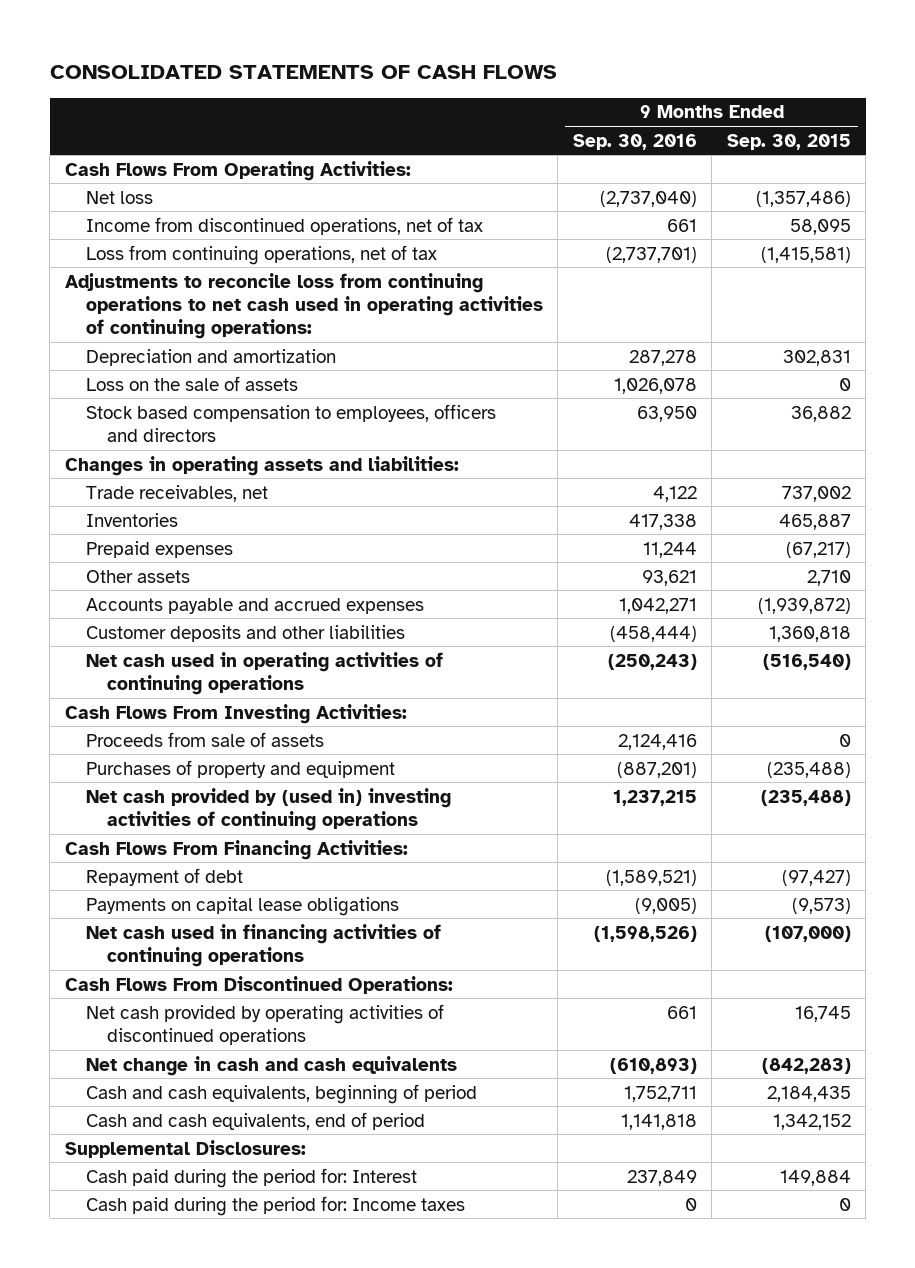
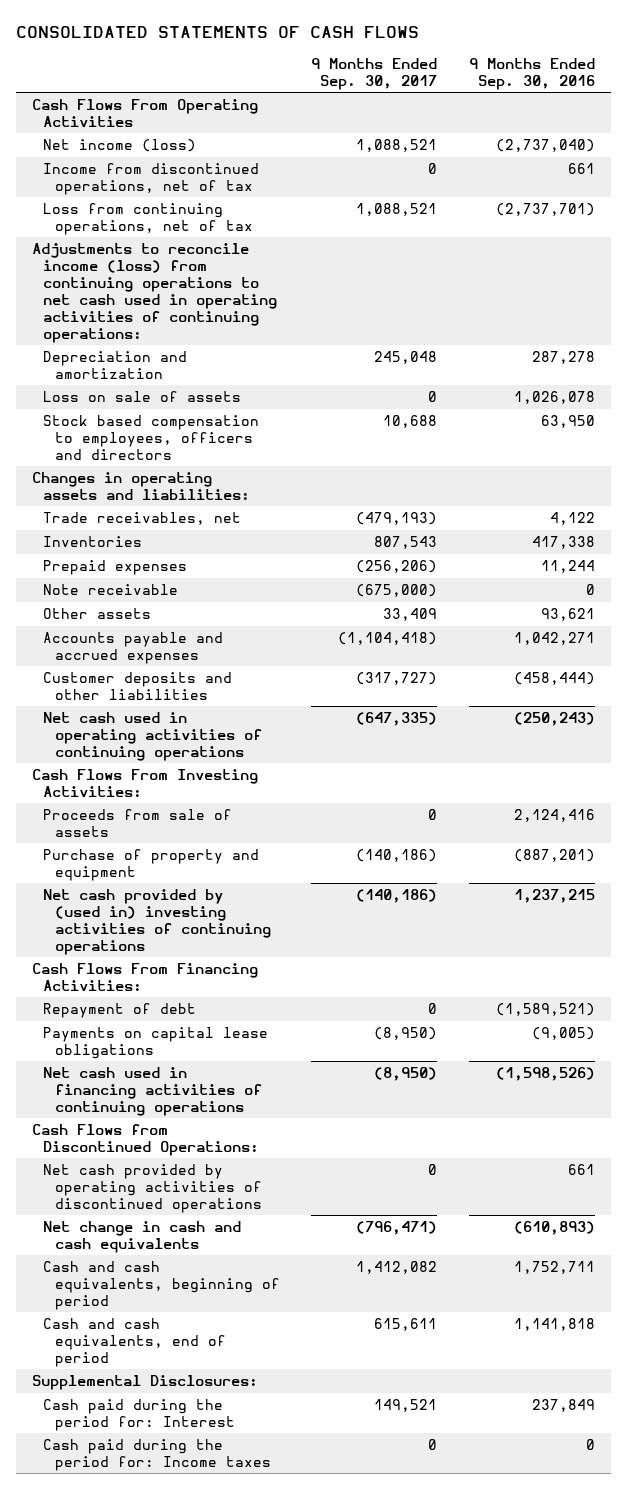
- | 9 Months Ended Sep. 30, 2016 | 9 Months Ended Sep. 30, 2015
+ | 9 Months Ended Sep. 30, 2017 | 9 Months Ended Sep. 30, 2016
- Cash Flows From Operating Activities:
- Net loss | (2,737,040) | (1,357,486)
+ Cash Flows From Operating Activities
+ Net income (loss) | 1,088,521 | (2,737,040)
- Adjustments to reconcile loss from continuing operations to net cash used in operating activities of continuing operations:
+ Adjustments to reconcile income (loss) from continuing operations to net cash used in operating activities of continuing operations:
- Loss on the sale of assets | 1,026,078 | 0
+ Loss on sale of assets | 0 | 1,026,078
+ Note receivable | (675,000) | 0
- Purchases of property and equipment | (887,201) | (235,488)
+ Purchase of property and equipment | (140,186) | (887,201)
- Cash Flows From Discontinued Operations:
+ Cash Flows from Discontinued Operations:

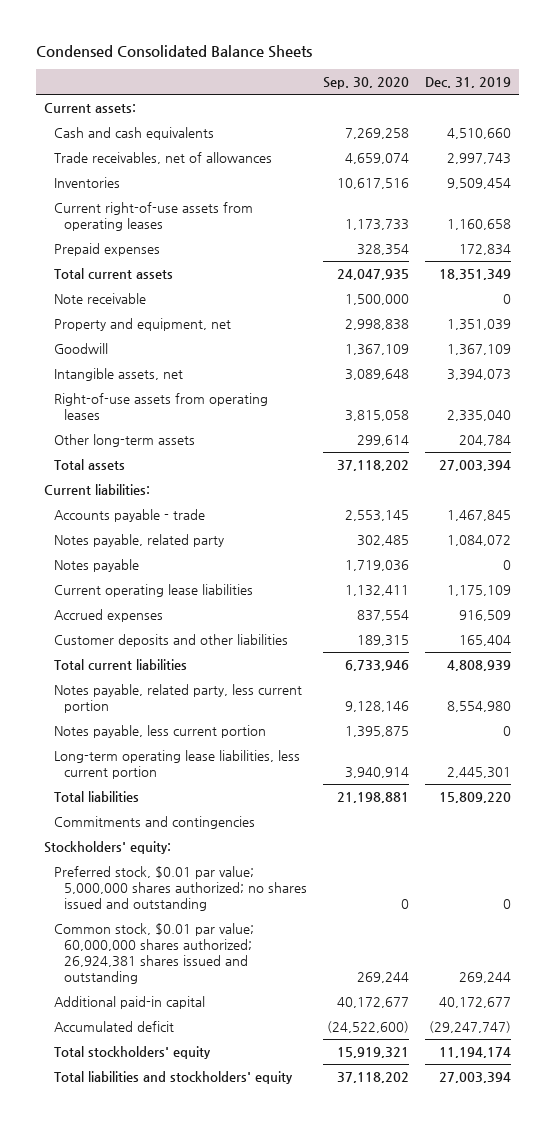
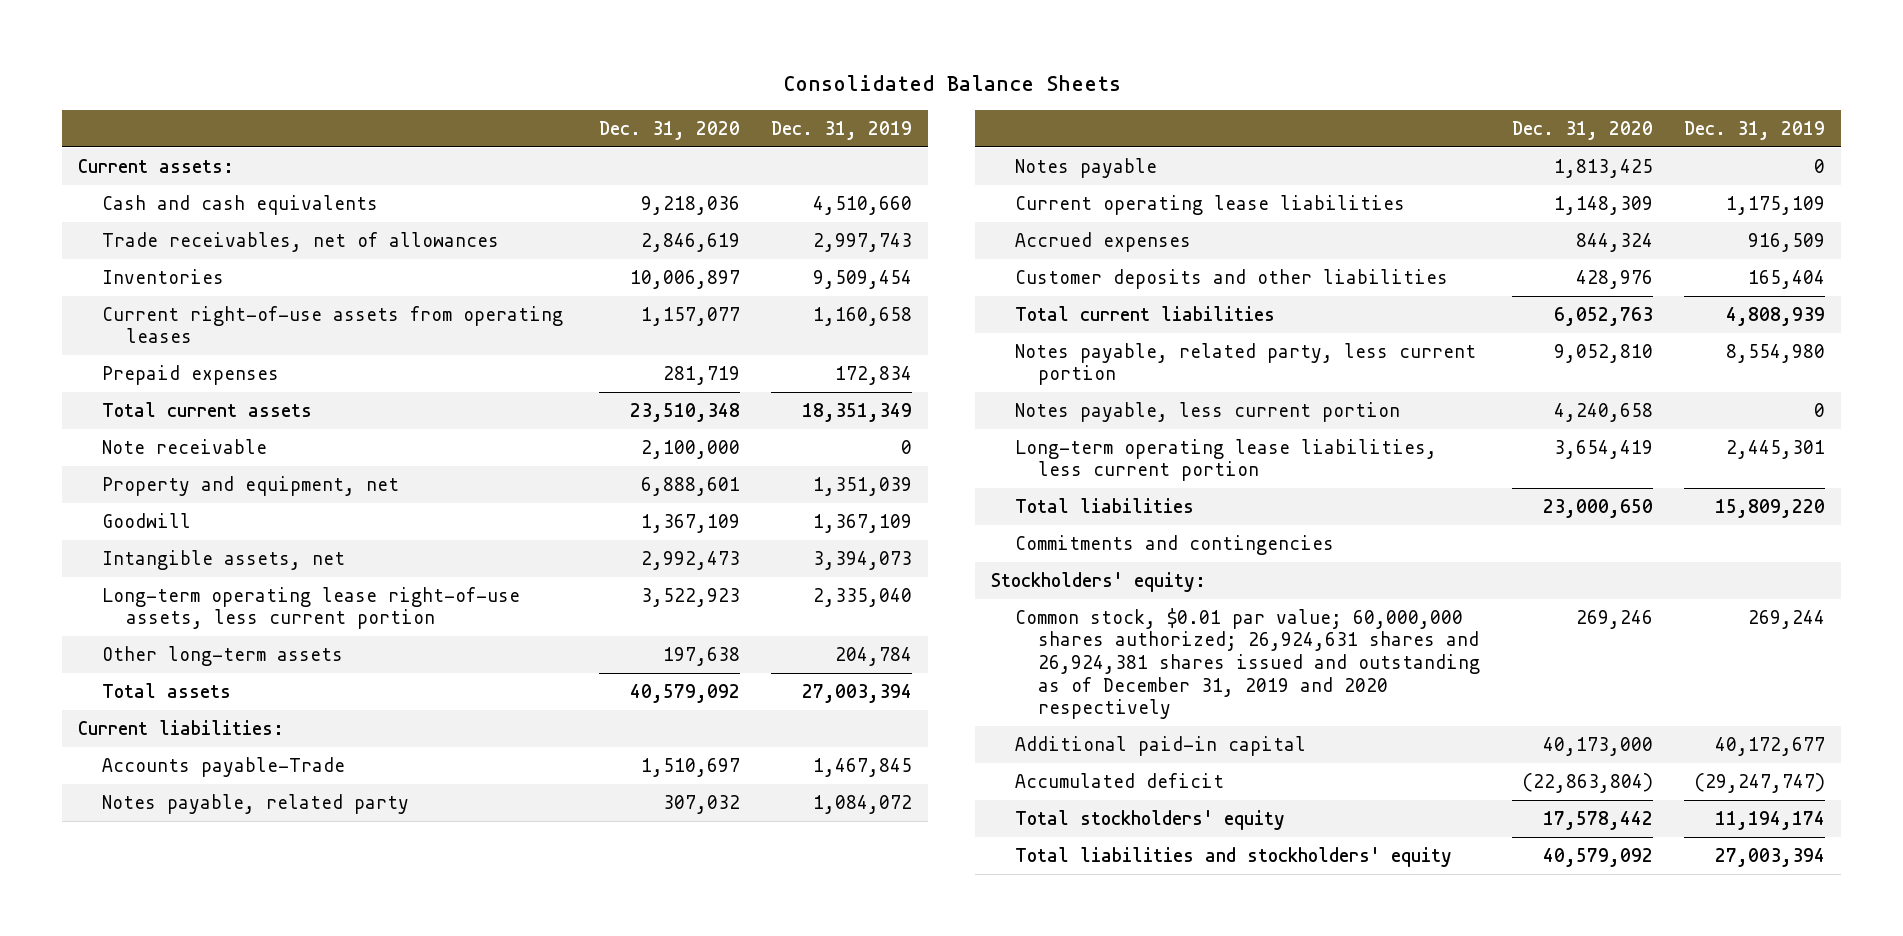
- Condensed Consolidated Balance Sheets
+ Consolidated Balance Sheets
- | Sep. 30, 2020 | Dec. 31, 2019
+ | Dec. 31, 2020 | Dec. 31, 2019
- Right-of-use assets from operating leases | 3,815,058 | 2,335,040
+ Long-term operating lease right-of-use assets, less current portion | 3,522,923 | 2,335,040
- Accounts payable - trade | 2,553,145 | 1,467,845
+ Accounts payable-Trade | 1,510,697 | 1,467,845
- Preferred stock, $0.01 par value; 5,000,000 shares authorized; no shares issued and outstanding | 0 | 0
- Common stock, $0.01 par value; 60,000,000 shares authorized; 26,924,381 shares issued and outstanding | 269,244 | 269,244
+ Common stock, $0.01 par value; 60,000,000 shares authorized; 26,924,631 shares and 26,924,381 shares issued and outstanding as of December 31, 2019 and 2020 respectively | 269,246 | 269,244

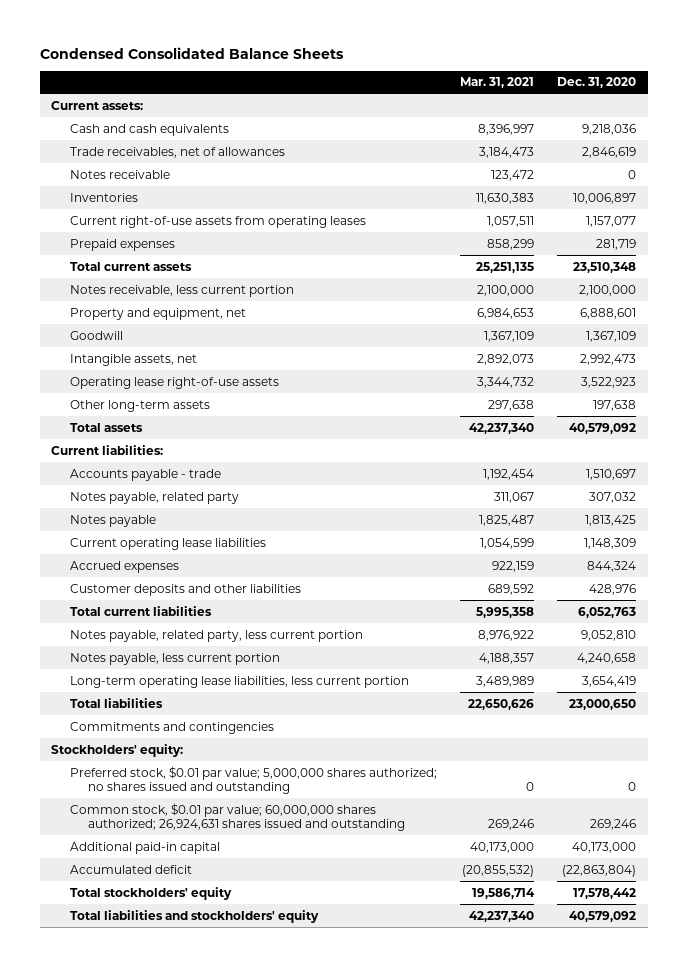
- Consolidated Balance Sheets
+ Condensed Consolidated Balance Sheets
- | Dec. 31, 2020 | Dec. 31, 2019
+ | Mar. 31, 2021 | Dec. 31, 2020
+ Notes receivable | 123,472 | 0
- Note receivable | 2,100,000 | 0
+ Notes receivable, less current portion | 2,100,000 | 2,100,000
- Long-term operating lease right-of-use assets, less current portion | 3,522,923 | 2,335,040
+ Operating lease right-of-use assets | 3,344,732 | 3,522,923
- Accounts payable-Trade | 1,510,697 | 1,467,845
+ Accounts payable - trade | 1,192,454 | 1,510,697
- Common stock, $0.01 par value; 60,000,000 shares authorized; 26,924,631 shares and 26,924,381 shares issued and outstanding as of December 31, 2019 and 2020 respectively | 269,246 | 269,244
+ Preferred stock, $0.01 par value; 5,000,000 shares authorized; no shares issued and outstanding | 0 | 0
+ Common stock, $0.01 par value; 60,000,000 shares authorized; 26,924,631 shares issued and outstanding | 269,246 | 269,246

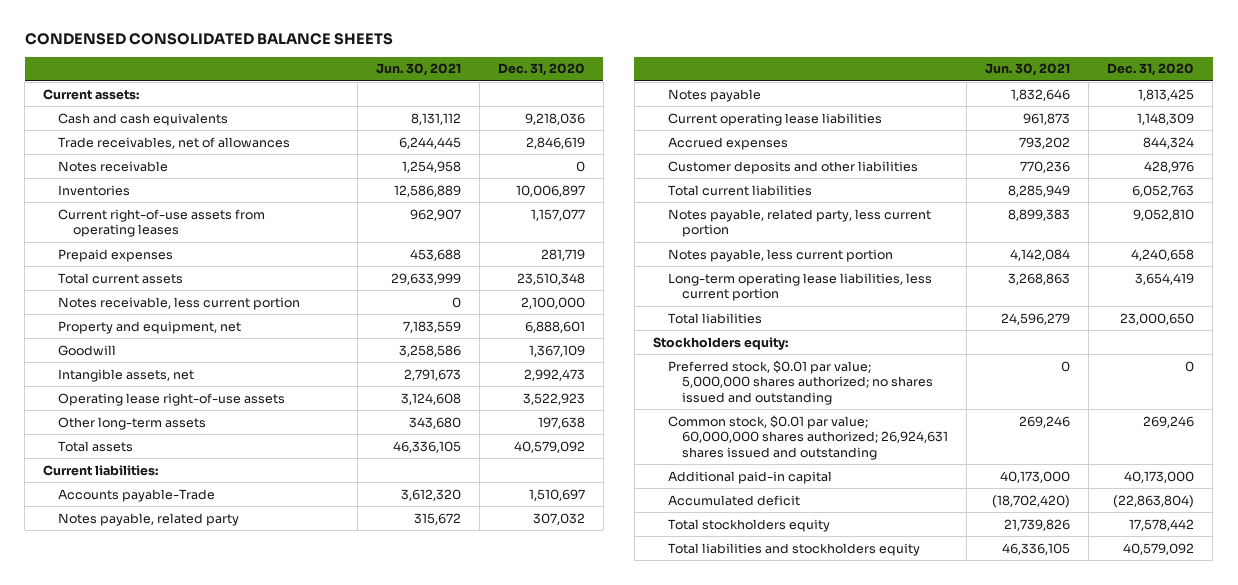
- Condensed Consolidated Balance Sheets
+ CONDENSED CONSOLIDATED BALANCE SHEETS
- | Mar. 31, 2021 | Dec. 31, 2020
+ | Jun. 30, 2021 | Dec. 31, 2020
- Accounts payable - trade | 1,192,454 | 1,510,697
+ Accounts payable-Trade | 3,612,320 | 1,510,697
- Commitments and contingencies
- Stockholders' equity:
+ Stockholders equity:
- Total stockholders' equity | 19,586,714 | 17,578,442
- Total liabilities and stockholders' equity | 42,237,340 | 40,579,092
+ Total stockholders equity | 21,739,826 | 17,578,442
+ Total liabilities and stockholders equity | 46,336,105 | 40,579,092

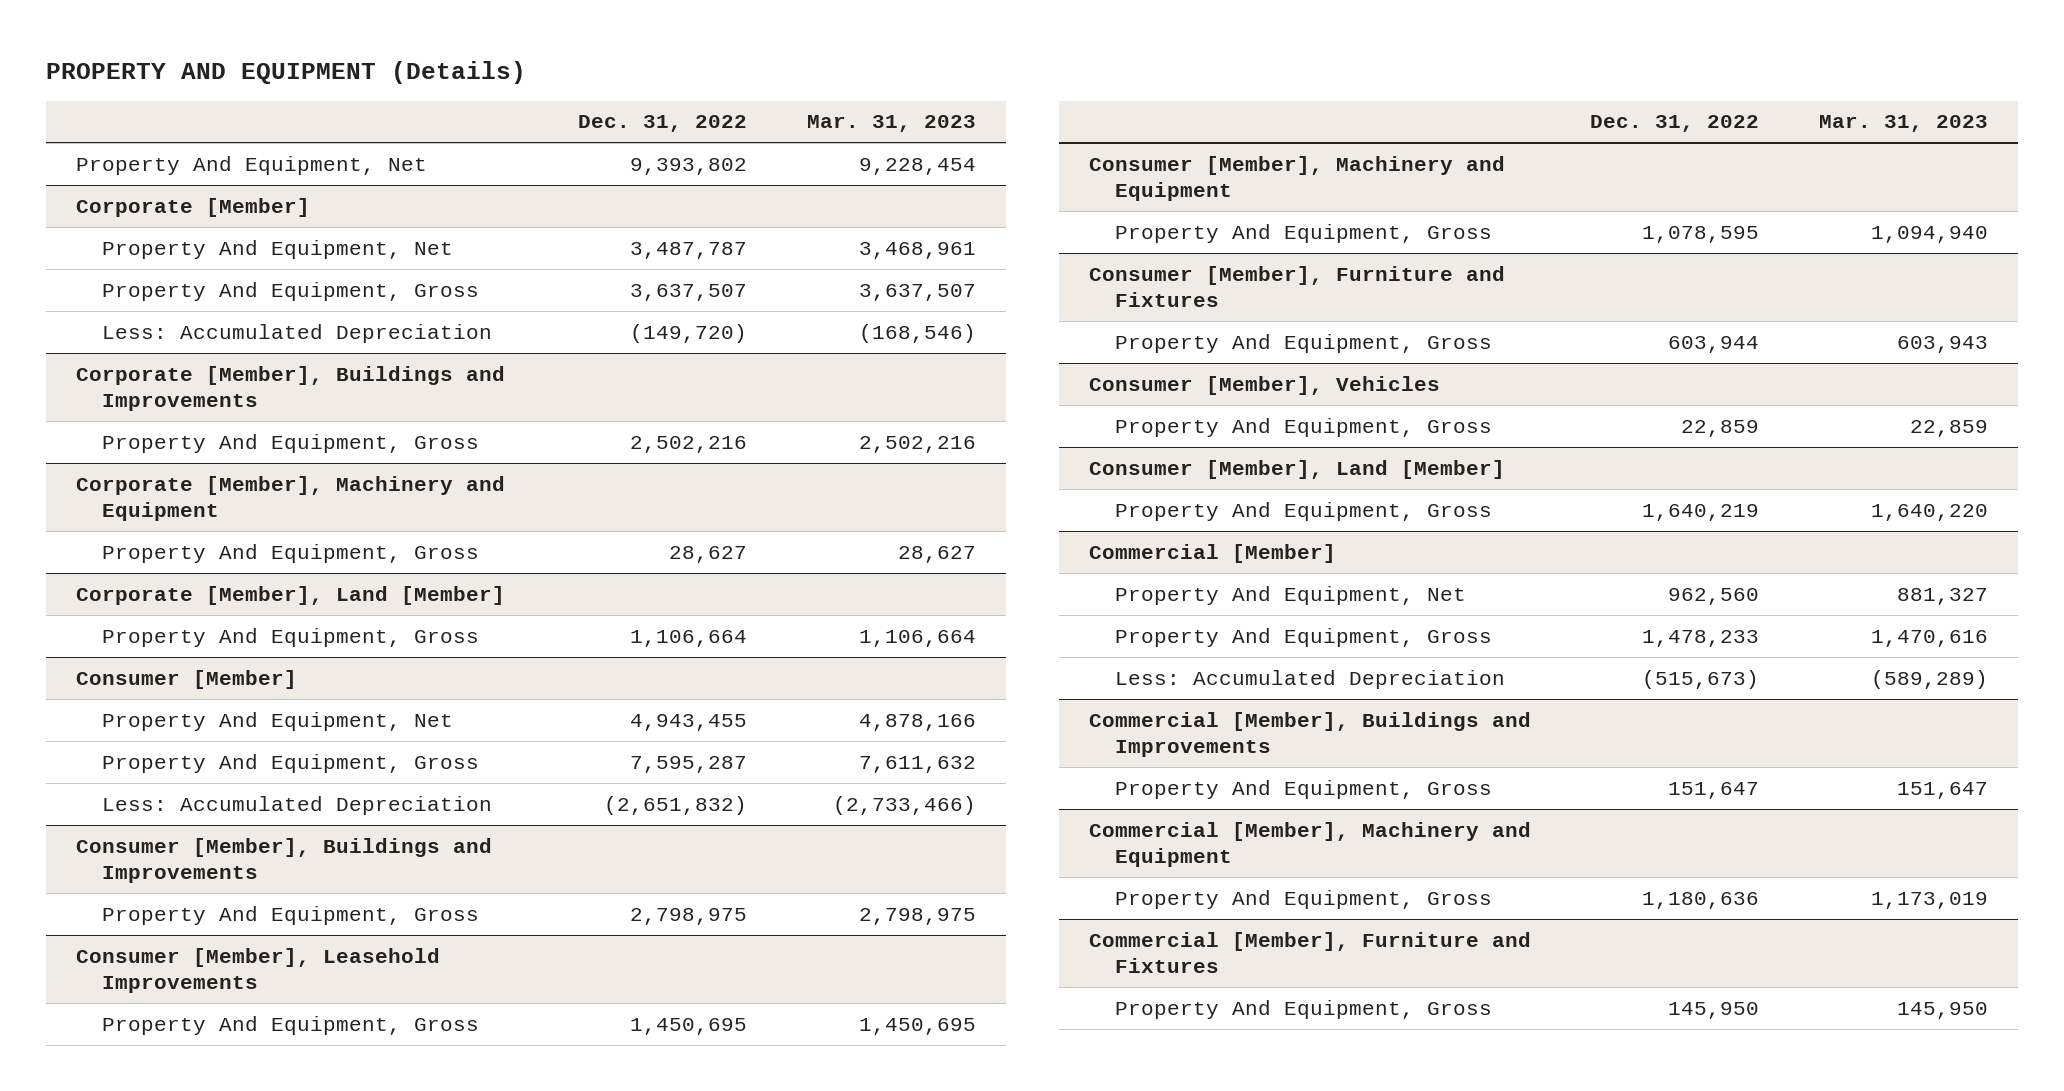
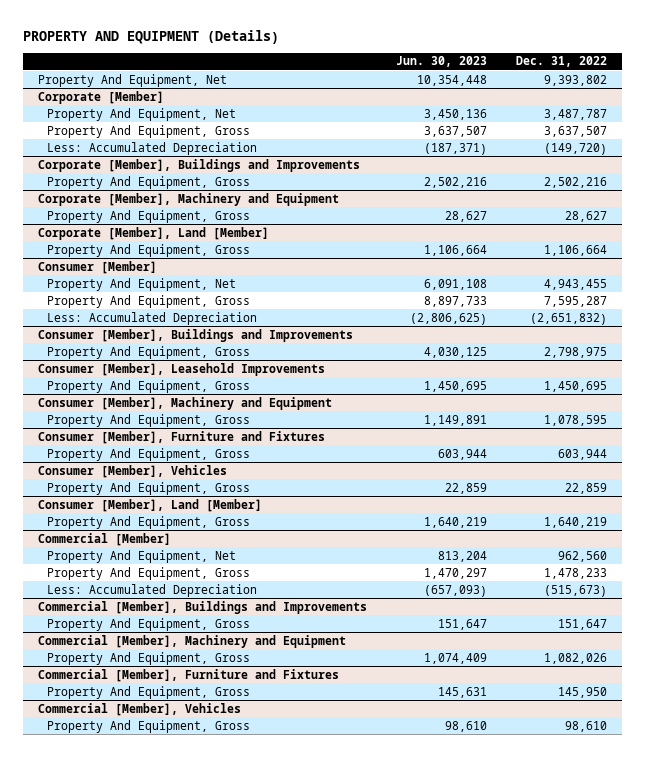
- | Dec. 31, 2022 | Mar. 31, 2023
+ | Jun. 30, 2023 | Dec. 31, 2022
@ Commercial [Member], Machinery and Equipment
- Property And Equipment, Gross | 1,180,636 | 1,173,019
+ Property And Equipment, Gross | 1,074,409 | 1,082,026
+ Commercial [Member], Vehicles
+ Property And Equipment, Gross | 98,610 | 98,610

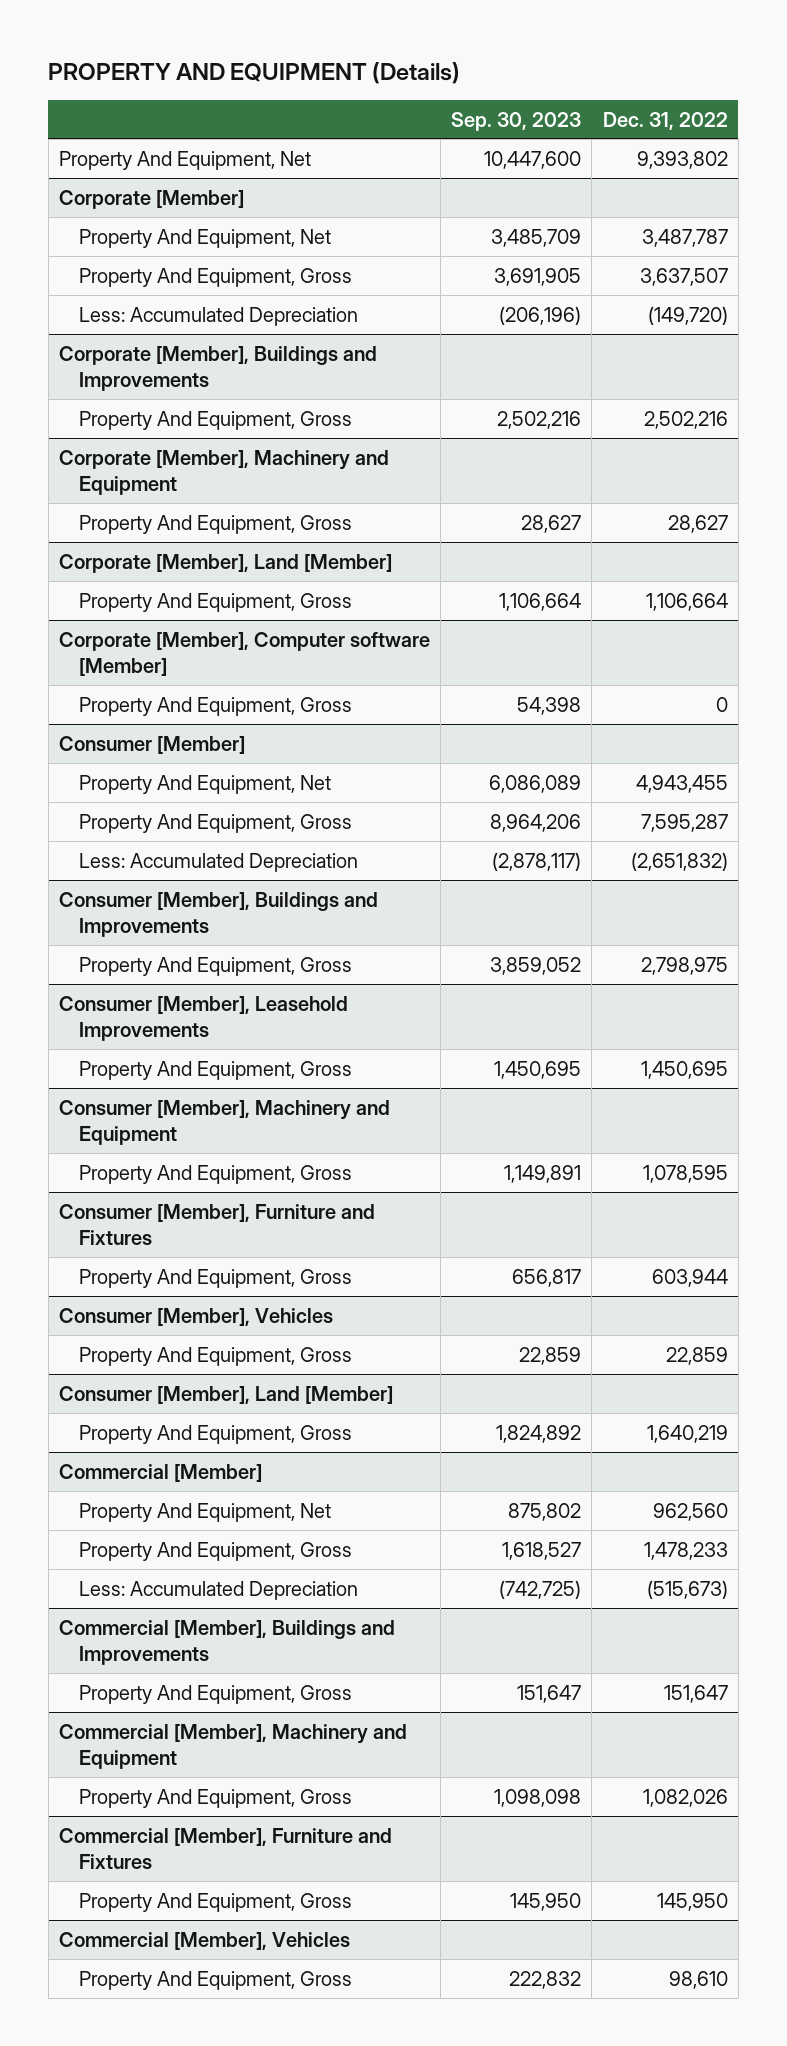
- | Jun. 30, 2023 | Dec. 31, 2022
+ | Sep. 30, 2023 | Dec. 31, 2022
+ Corporate [Member], Computer software [Member]
+ Property And Equipment, Gross | 54,398 | 0

